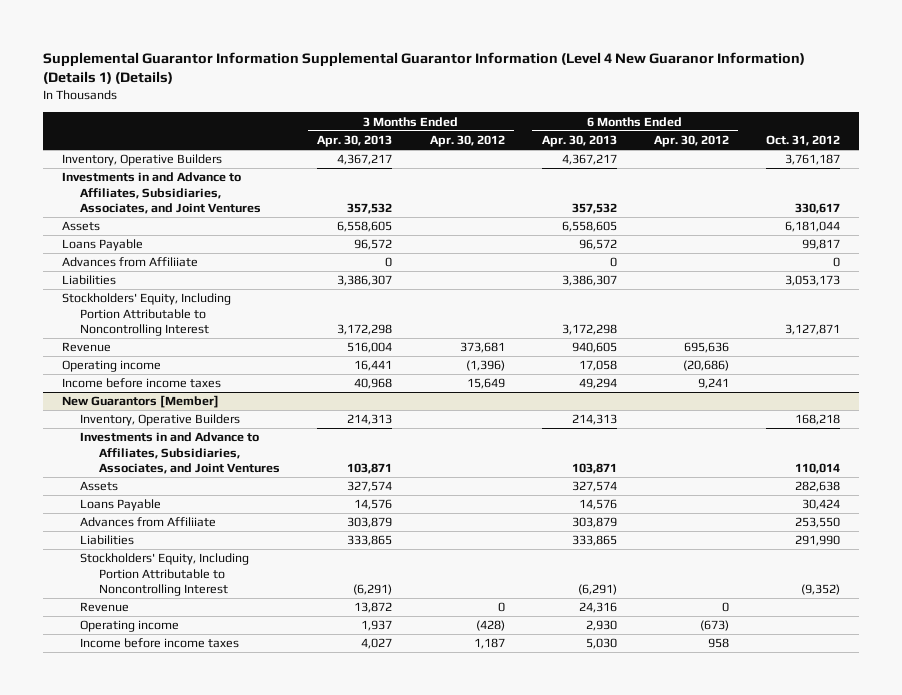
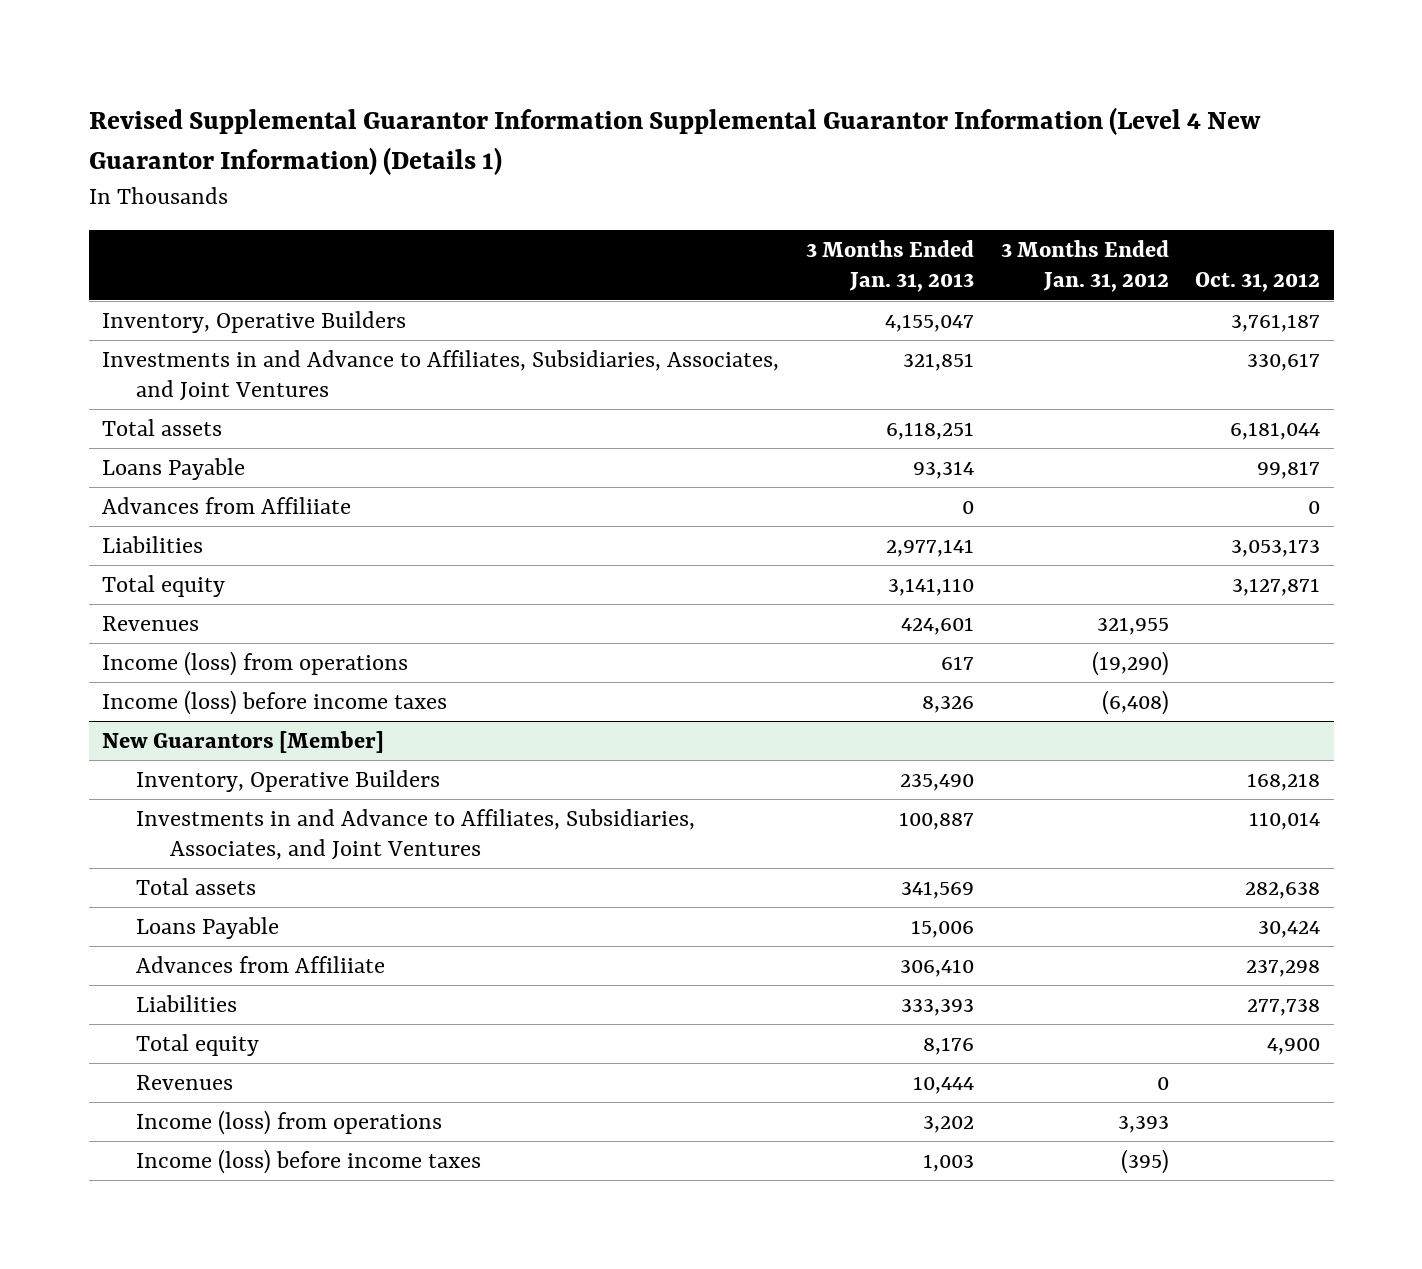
- Supplemental Guarantor Information Supplemental Guarantor Information (Level 4 New Guaranor Information) (Details 1) (Details)
+ Revised Supplemental Guarantor Information Supplemental Guarantor Information (Level 4 New Guarantor Information) (Details 1)
- | 3 Months Ended Apr. 30, 2013 | 3 Months Ended Apr. 30, 2012 | 6 Months Ended Apr. 30, 2013 | 6 Months Ended Apr. 30, 2012 | Oct. 31, 2012
+ | 3 Months Ended Jan. 31, 2013 | 3 Months Ended Jan. 31, 2012 | Oct. 31, 2012
- Assets | 6,558,605 | | 6,558,605 | | 6,181,044
+ Total assets | 6,118,251 | | 6,181,044
- Stockholders' Equity, Including Portion Attributable to Noncontrolling Interest | 3,172,298 | | 3,172,298 | | 3,127,871
- Revenue | 516,004 | 373,681 | 940,605 | 695,636 |
- Operating income | 16,441 | (1,396) | 17,058 | (20,686) |
- Income before income taxes | 40,968 | 15,649 | 49,294 | 9,241 |
+ Total equity | 3,141,110 | | 3,127,871
+ Revenues | 424,601 | 321,955 |
+ Income (loss) from operations | 617 | (19,290) |
+ Income (loss) before income taxes | 8,326 | (6,408) |
@ New Guarantors [Member]
- Assets | 327,574 | | 327,574 | | 282,638
+ Total assets | 341,569 | | 282,638
- Advances from Affiliiate | 303,879 | | 303,879 | | 253,550
- Liabilities | 333,865 | | 333,865 | | 291,990
- Stockholders' Equity, Including Portion Attributable to Noncontrolling Interest | (6,291) | | (6,291) | | (9,352)
- Revenue | 13,872 | 0 | 24,316 | 0 |
- Operating income | 1,937 | (428) | 2,930 | (673) |
- Income before income taxes | 4,027 | 1,187 | 5,030 | 958 |
+ Advances from Affiliiate | 306,410 | | 237,298
+ Liabilities | 333,393 | | 277,738
+ Total equity | 8,176 | | 4,900
+ Revenues | 10,444 | 0 |
+ Income (loss) from operations | 3,202 | 3,393 |
+ Income (loss) before income taxes | 1,003 | (395) |

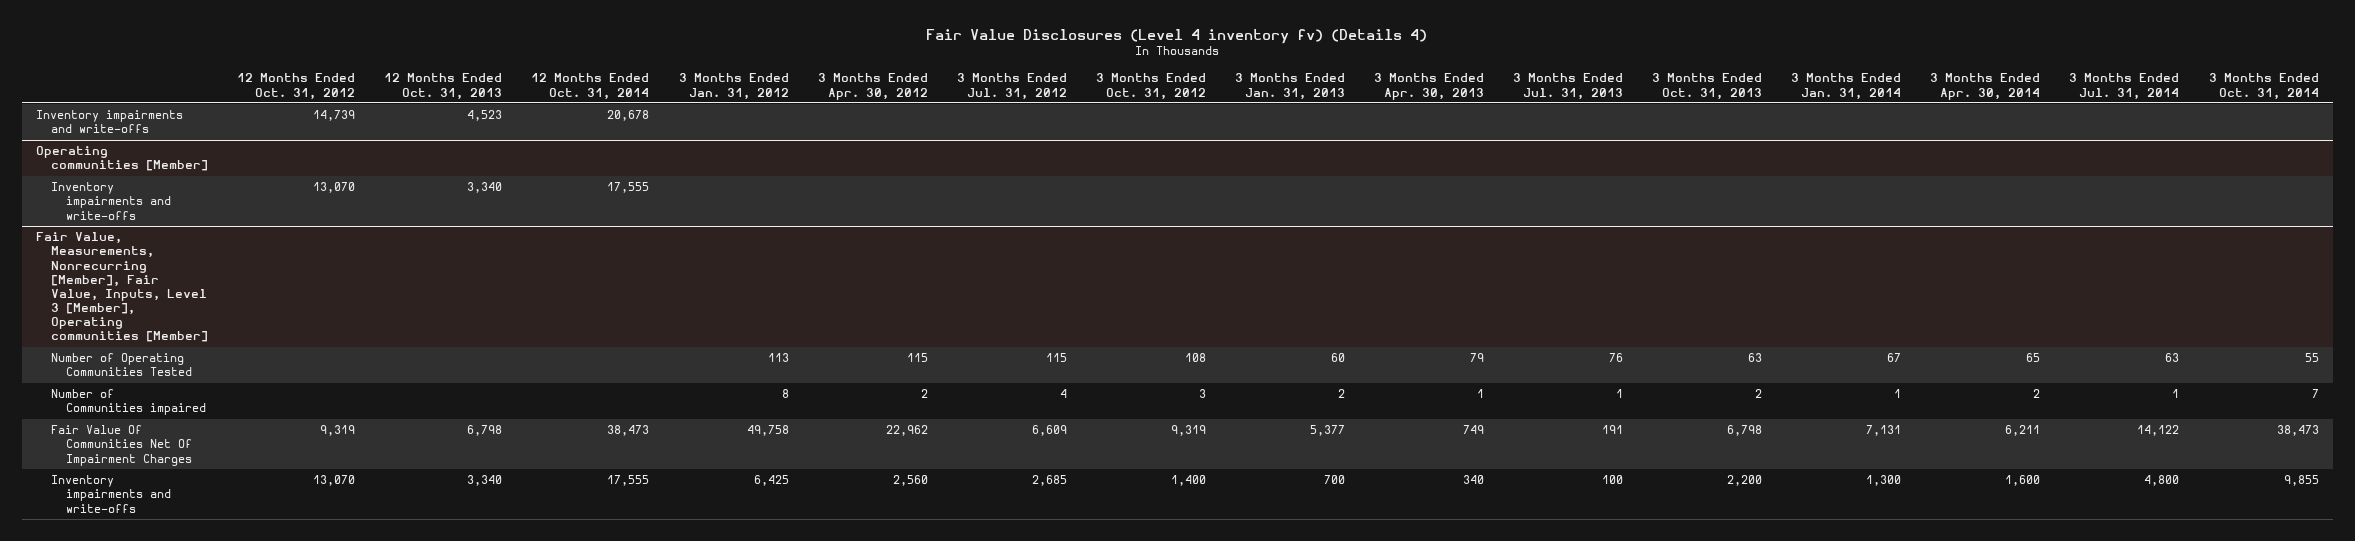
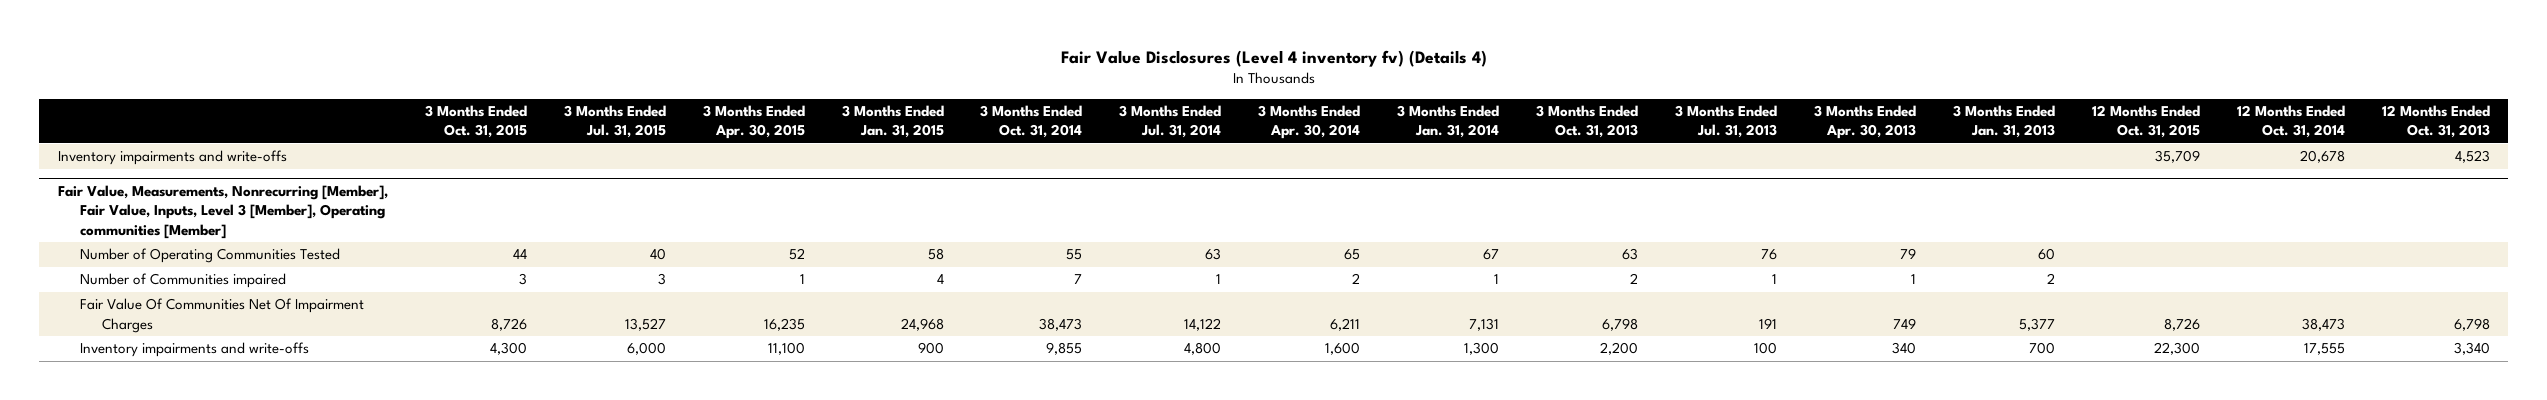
- | 12 Months Ended Oct. 31, 2012 | 12 Months Ended Oct. 31, 2013 | 12 Months Ended Oct. 31, 2014 | 3 Months Ended Jan. 31, 2012 | 3 Months Ended Apr. 30, 2012 | 3 Months Ended Jul. 31, 2012 | 3 Months Ended Oct. 31, 2012 | 3 Months Ended Jan. 31, 2013 | 3 Months Ended Apr. 30, 2013 | 3 Months Ended Jul. 31, 2013 | 3 Months Ended Oct. 31, 2013 | 3 Months Ended Jan. 31, 2014 | 3 Months Ended Apr. 30, 2014 | 3 Months Ended Jul. 31, 2014 | 3 Months Ended Oct. 31, 2014
+ | 3 Months Ended Oct. 31, 2015 | 3 Months Ended Jul. 31, 2015 | 3 Months Ended Apr. 30, 2015 | 3 Months Ended Jan. 31, 2015 | 3 Months Ended Oct. 31, 2014 | 3 Months Ended Jul. 31, 2014 | 3 Months Ended Apr. 30, 2014 | 3 Months Ended Jan. 31, 2014 | 3 Months Ended Oct. 31, 2013 | 3 Months Ended Jul. 31, 2013 | 3 Months Ended Apr. 30, 2013 | 3 Months Ended Jan. 31, 2013 | 12 Months Ended Oct. 31, 2015 | 12 Months Ended Oct. 31, 2014 | 12 Months Ended Oct. 31, 2013
- Operating communities [Member]
- Inventory impairments and write-offs | 13,070 | 3,340 | 17,555 | | | | | | | | | | | |

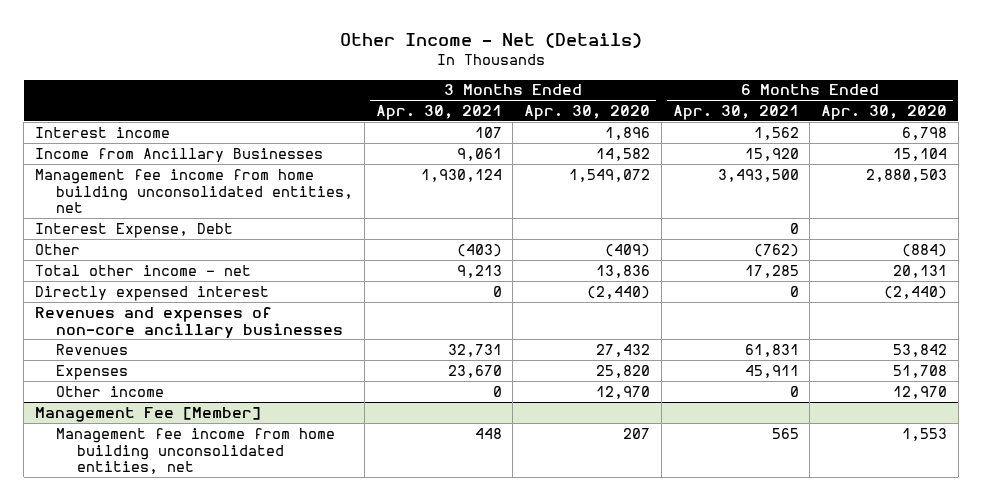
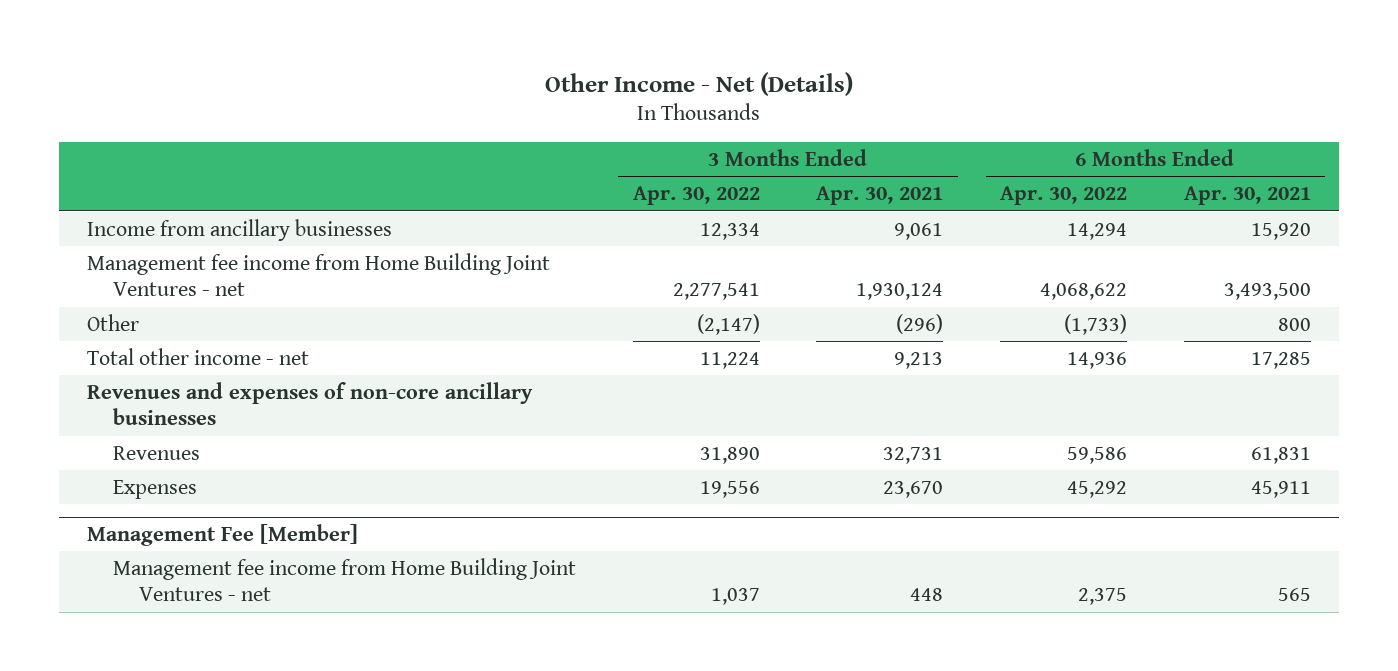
- | 3 Months Ended Apr. 30, 2021 | 3 Months Ended Apr. 30, 2020 | 6 Months Ended Apr. 30, 2021 | 6 Months Ended Apr. 30, 2020
+ | 3 Months Ended Apr. 30, 2022 | 3 Months Ended Apr. 30, 2021 | 6 Months Ended Apr. 30, 2022 | 6 Months Ended Apr. 30, 2021
- Interest income | 107 | 1,896 | 1,562 | 6,798
- Income from Ancillary Businesses | 9,061 | 14,582 | 15,920 | 15,104
- Management fee income from home building unconsolidated entities, net | 1,930,124 | 1,549,072 | 3,493,500 | 2,880,503
- Interest Expense, Debt | | | 0 |
- Other | (403) | (409) | (762) | (884)
+ Income from ancillary businesses | 12,334 | 9,061 | 14,294 | 15,920
+ Management fee income from Home Building Joint Ventures - net | 2,277,541 | 1,930,124 | 4,068,622 | 3,493,500
+ Other | (2,147) | (296) | (1,733) | 800
- Directly expensed interest | 0 | (2,440) | 0 | (2,440)
- Other income | 0 | 12,970 | 0 | 12,970
@ Management Fee [Member]
- Management fee income from home building unconsolidated entities, net | 448 | 207 | 565 | 1,553
+ Management fee income from Home Building Joint Ventures - net | 1,037 | 448 | 2,375 | 565

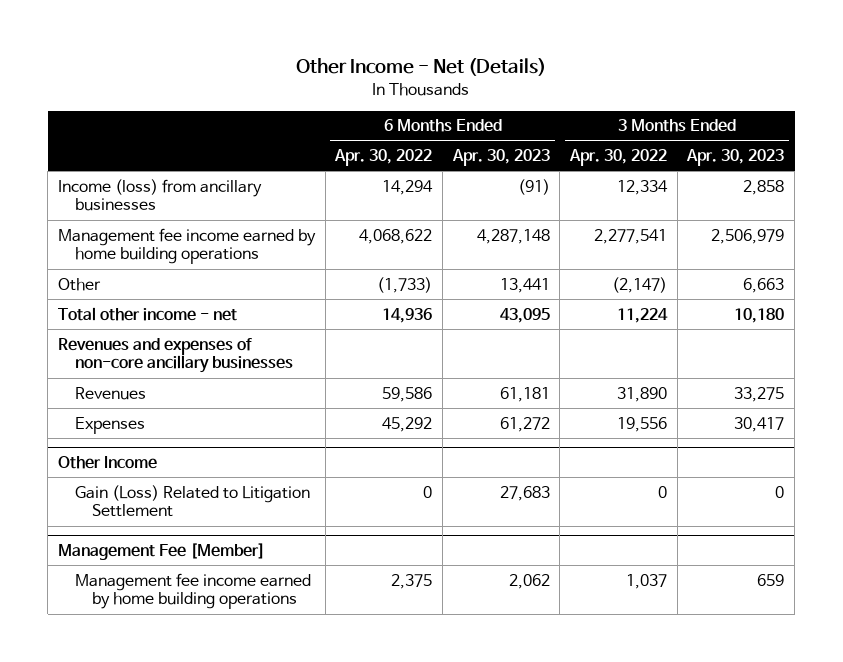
- | 3 Months Ended Apr. 30, 2022 | 3 Months Ended Apr. 30, 2021 | 6 Months Ended Apr. 30, 2022 | 6 Months Ended Apr. 30, 2021
+ | 6 Months Ended Apr. 30, 2022 | 6 Months Ended Apr. 30, 2023 | 3 Months Ended Apr. 30, 2022 | 3 Months Ended Apr. 30, 2023
- Income from ancillary businesses | 12,334 | 9,061 | 14,294 | 15,920
- Management fee income from Home Building Joint Ventures - net | 2,277,541 | 1,930,124 | 4,068,622 | 3,493,500
+ Income (loss) from ancillary businesses | 14,294 | (91) | 12,334 | 2,858
+ Management fee income earned by home building operations | 4,068,622 | 4,287,148 | 2,277,541 | 2,506,979
+ Other Income
+ Gain (Loss) Related to Litigation Settlement | 0 | 27,683 | 0 | 0
@ Management Fee [Member]
- Management fee income from Home Building Joint Ventures - net | 1,037 | 448 | 2,375 | 565
+ Management fee income earned by home building operations | 2,375 | 2,062 | 1,037 | 659

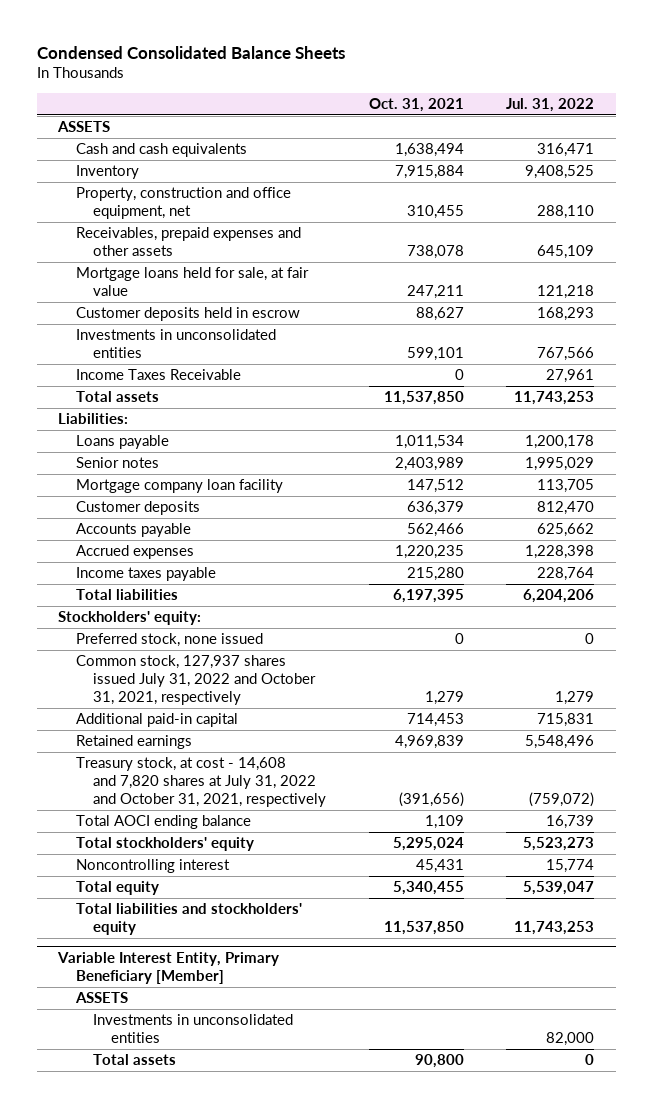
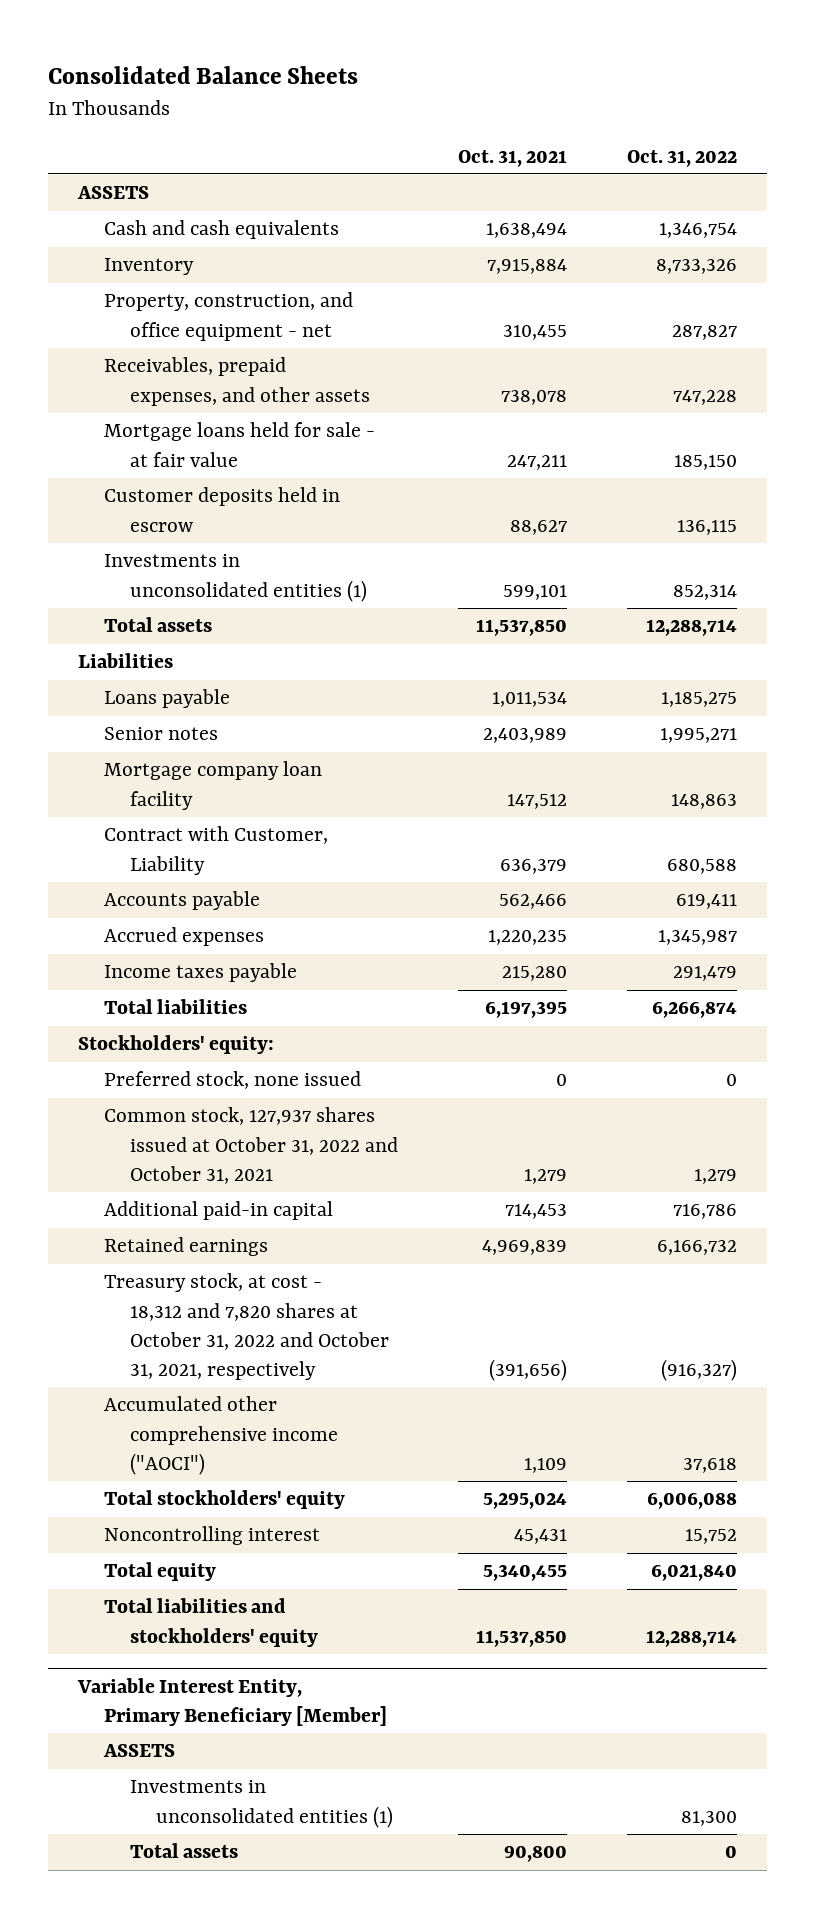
- Condensed Consolidated Balance Sheets
+ Consolidated Balance Sheets
- | Oct. 31, 2021 | Jul. 31, 2022
+ | Oct. 31, 2021 | Oct. 31, 2022
- Property, construction and office equipment, net | 310,455 | 288,110
- Receivables, prepaid expenses and other assets | 738,078 | 645,109
- Mortgage loans held for sale, at fair value | 247,211 | 121,218
+ Property, construction, and office equipment - net | 310,455 | 287,827
+ Receivables, prepaid expenses, and other assets | 738,078 | 747,228
+ Mortgage loans held for sale - at fair value | 247,211 | 185,150
- Investments in unconsolidated entities | 599,101 | 767,566
- Income Taxes Receivable | 0 | 27,961
+ Investments in unconsolidated entities (1) | 599,101 | 852,314
- Liabilities:
+ Liabilities
- Customer deposits | 636,379 | 812,470
+ Contract with Customer, Liability | 636,379 | 680,588
- Common stock, 127,937 shares issued July 31, 2022 and October 31, 2021, respectively | 1,279 | 1,279
+ Common stock, 127,937 shares issued at October 31, 2022 and October 31, 2021 | 1,279 | 1,279
- Treasury stock, at cost - 14,608 and 7,820 shares at July 31, 2022 and October 31, 2021, respectively | (391,656) | (759,072)
- Total AOCI ending balance | 1,109 | 16,739
+ Treasury stock, at cost - 18,312 and 7,820 shares at October 31, 2022 and October 31, 2021, respectively | (391,656) | (916,327)
+ Accumulated other comprehensive income ("AOCI") | 1,109 | 37,618
@ Variable Interest Entity, Primary Beneficiary [Member]
- Investments in unconsolidated entities | | 82,000
+ Investments in unconsolidated entities (1) | | 81,300

